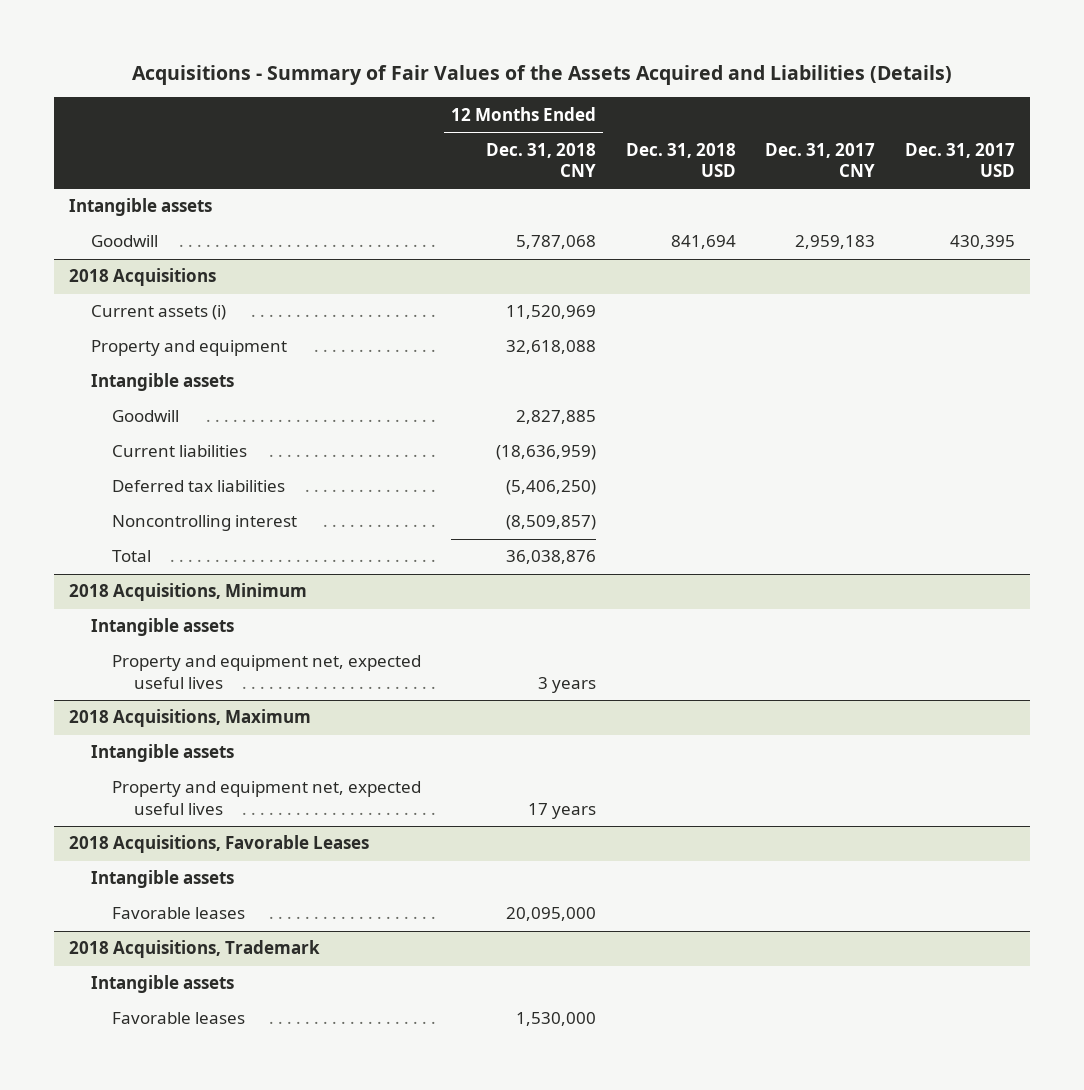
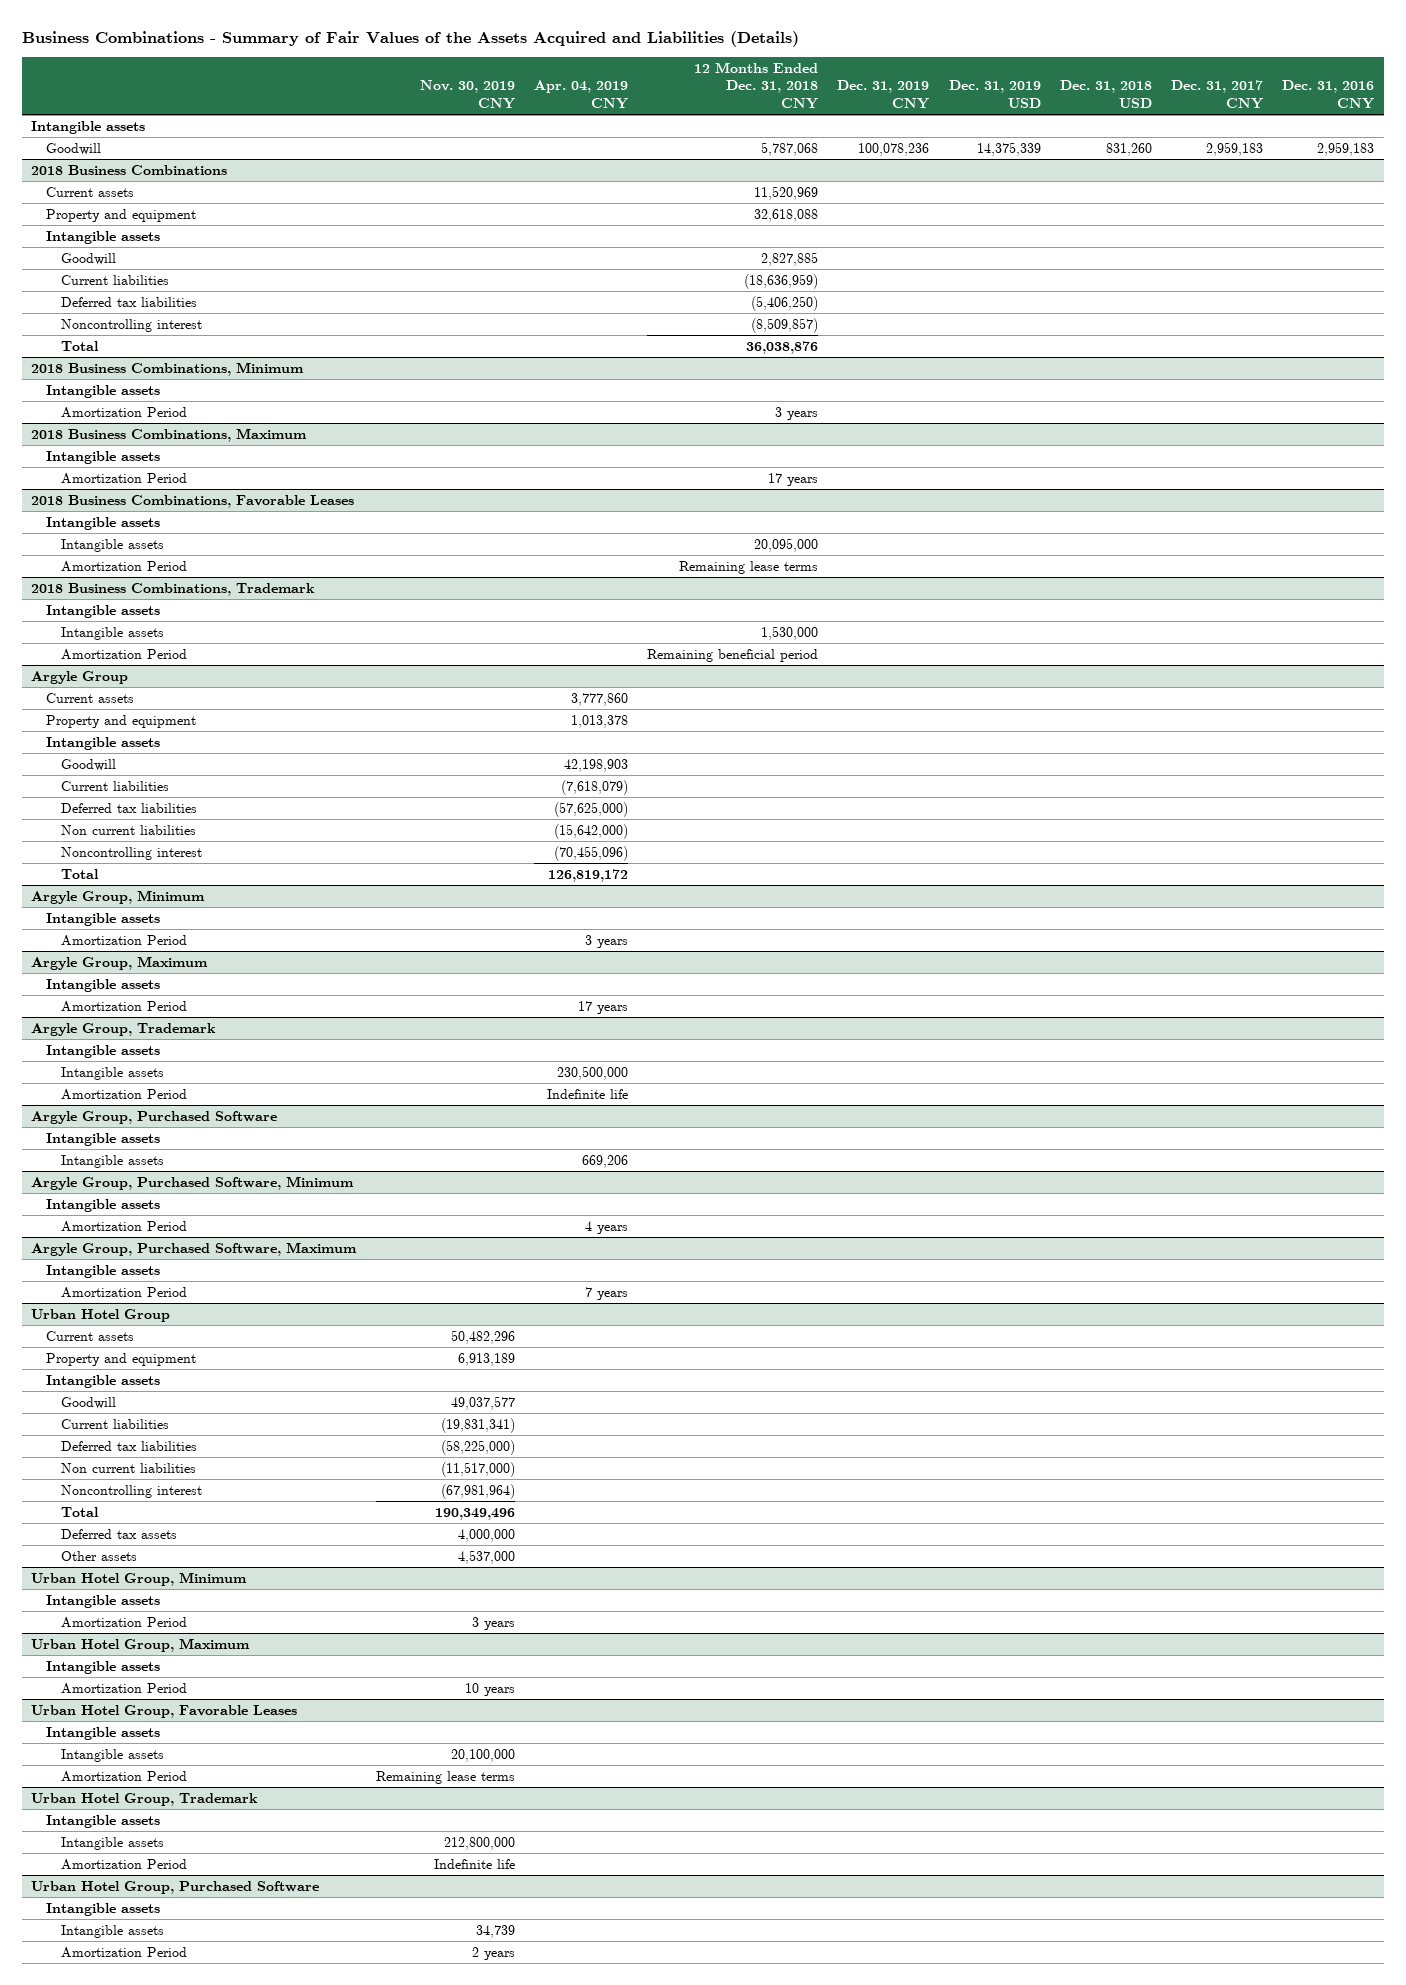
- Acquisitions - Summary of Fair Values of the Assets Acquired and Liabilities (Details)
+ Business Combinations - Summary of Fair Values of the Assets Acquired and Liabilities (Details)
- | 12 Months Ended Dec. 31, 2018 CNY | Dec. 31, 2018 USD | Dec. 31, 2017 CNY | Dec. 31, 2017 USD
+ | Nov. 30, 2019 CNY | Apr. 04, 2019 CNY | 12 Months Ended Dec. 31, 2018 CNY | Dec. 31, 2019 CNY | Dec. 31, 2019 USD | Dec. 31, 2018 USD | Dec. 31, 2017 CNY | Dec. 31, 2016 CNY
- Goodwill | 5,787,068 | 841,694 | 2,959,183 | 430,395
- 2018 Acquisitions
- Current assets (i) | 11,520,969 | | |
+ Goodwill | | | 5,787,068 | 100,078,236 | 14,375,339 | 831,260 | 2,959,183 | 2,959,183
+ 2018 Business Combinations
+ Current assets | | | 11,520,969 | | | | |
- 2018 Acquisitions, Minimum
- Intangible assets
- Property and equipment net, expected useful lives | 3 years | | |
- 2018 Acquisitions, Maximum
- Intangible assets
- Property and equipment net, expected useful lives | 17 years | | |
- 2018 Acquisitions, Favorable Leases
+ 2018 Business Combinations, Minimum
+ Intangible assets
+ Amortization Period | | | 3 years | | | | |
+ 2018 Business Combinations, Maximum
+ Intangible assets
+ Amortization Period | | | 17 years | | | | |
+ 2018 Business Combinations, Favorable Leases
- Favorable leases | 20,095,000 | | |
- 2018 Acquisitions, Trademark
- Intangible assets
- Favorable leases | 1,530,000 | | |
+ Intangible assets | | | 20,095,000 | | | | |
+ Amortization Period | | | Remaining lease terms | | | | |
+ 2018 Business Combinations, Trademark
+ Intangible assets
+ Intangible assets | | | 1,530,000 | | | | |
+ Amortization Period | | | Remaining beneficial period | | | | |
+ Argyle Group
+ Current assets | | 3,777,860 | | | | | |
+ Property and equipment | | 1,013,378 | | | | | |
+ Intangible assets
+ Goodwill | | 42,198,903 | | | | | |
+ Current liabilities | | (7,618,079) | | | | | |
+ Deferred tax liabilities | | (57,625,000) | | | | | |
+ Non current liabilities | | (15,642,000) | | | | | |
+ Noncontrolling interest | | (70,455,096) | | | | | |
+ Total | | 126,819,172 | | | | | |
+ Argyle Group, Minimum
+ Intangible assets
+ Amortization Period | | 3 years | | | | | |
+ Argyle Group, Maximum
+ Intangible assets
+ Amortization Period | | 17 years | | | | | |
+ Argyle Group, Trademark
+ Intangible assets
+ Intangible assets | | 230,500,000 | | | | | |
+ Amortization Period | | Indefinite life | | | | | |
+ Argyle Group, Purchased Software
+ Intangible assets
+ Intangible assets | | 669,206 | | | | | |
+ Argyle Group, Purchased Software, Minimum
+ Intangible assets
+ Amortization Period | | 4 years | | | | | |
+ Argyle Group, Purchased Software, Maximum
+ Intangible assets
+ Amortization Period | | 7 years | | | | | |
+ Urban Hotel Group
+ Current assets | 50,482,296 | | | | | | |
+ Property and equipment | 6,913,189 | | | | | | |
+ Intangible assets
+ Goodwill | 49,037,577 | | | | | | |
+ Current liabilities | (19,831,341) | | | | | | |
+ Deferred tax liabilities | (58,225,000) | | | | | | |
+ Non current liabilities | (11,517,000) | | | | | | |
+ Noncontrolling interest | (67,981,964) | | | | | | |
+ Total | 190,349,496 | | | | | | |
+ Deferred tax assets | 4,000,000 | | | | | | |
+ Other assets | 4,537,000 | | | | | | |
+ Urban Hotel Group, Minimum
+ Intangible assets
+ Amortization Period | 3 years | | | | | | |
+ Urban Hotel Group, Maximum
+ Intangible assets
+ Amortization Period | 10 years | | | | | | |
+ Urban Hotel Group, Favorable Leases
+ Intangible assets
+ Intangible assets | 20,100,000 | | | | | | |
+ Amortization Period | Remaining lease terms | | | | | | |
+ Urban Hotel Group, Trademark
+ Intangible assets
+ Intangible assets | 212,800,000 | | | | | | |
+ Amortization Period | Indefinite life | | | | | | |
+ Urban Hotel Group, Purchased Software
+ Intangible assets
+ Intangible assets | 34,739 | | | | | | |
+ Amortization Period | 2 years | | | | | | |

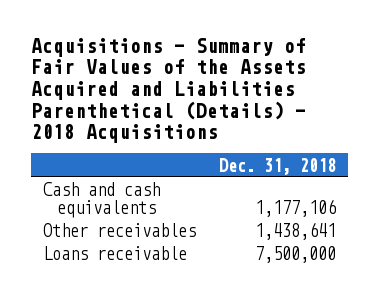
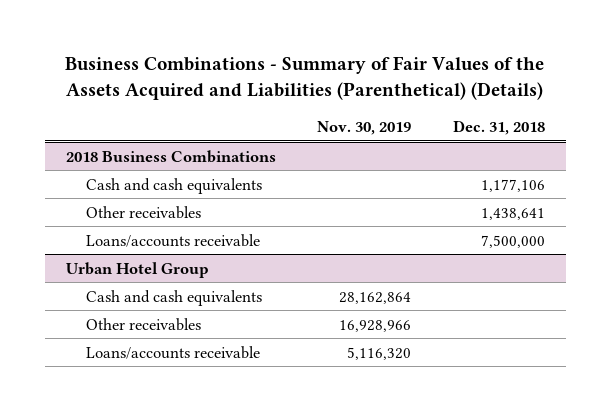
- Acquisitions - Summary of Fair Values of the Assets Acquired and Liabilities Parenthetical (Details) - 2018 Acquisitions
+ Business Combinations - Summary of Fair Values of the Assets Acquired and Liabilities (Parenthetical) (Details)
- | Dec. 31, 2018
+ | Nov. 30, 2019 | Dec. 31, 2018
+ 2018 Business Combinations
- Loans receivable | 7,500,000
+ Loans/accounts receivable | | 7,500,000
+ Urban Hotel Group
+ Cash and cash equivalents | 28,162,864 |
+ Other receivables | 16,928,966 |
+ Loans/accounts receivable | 5,116,320 |

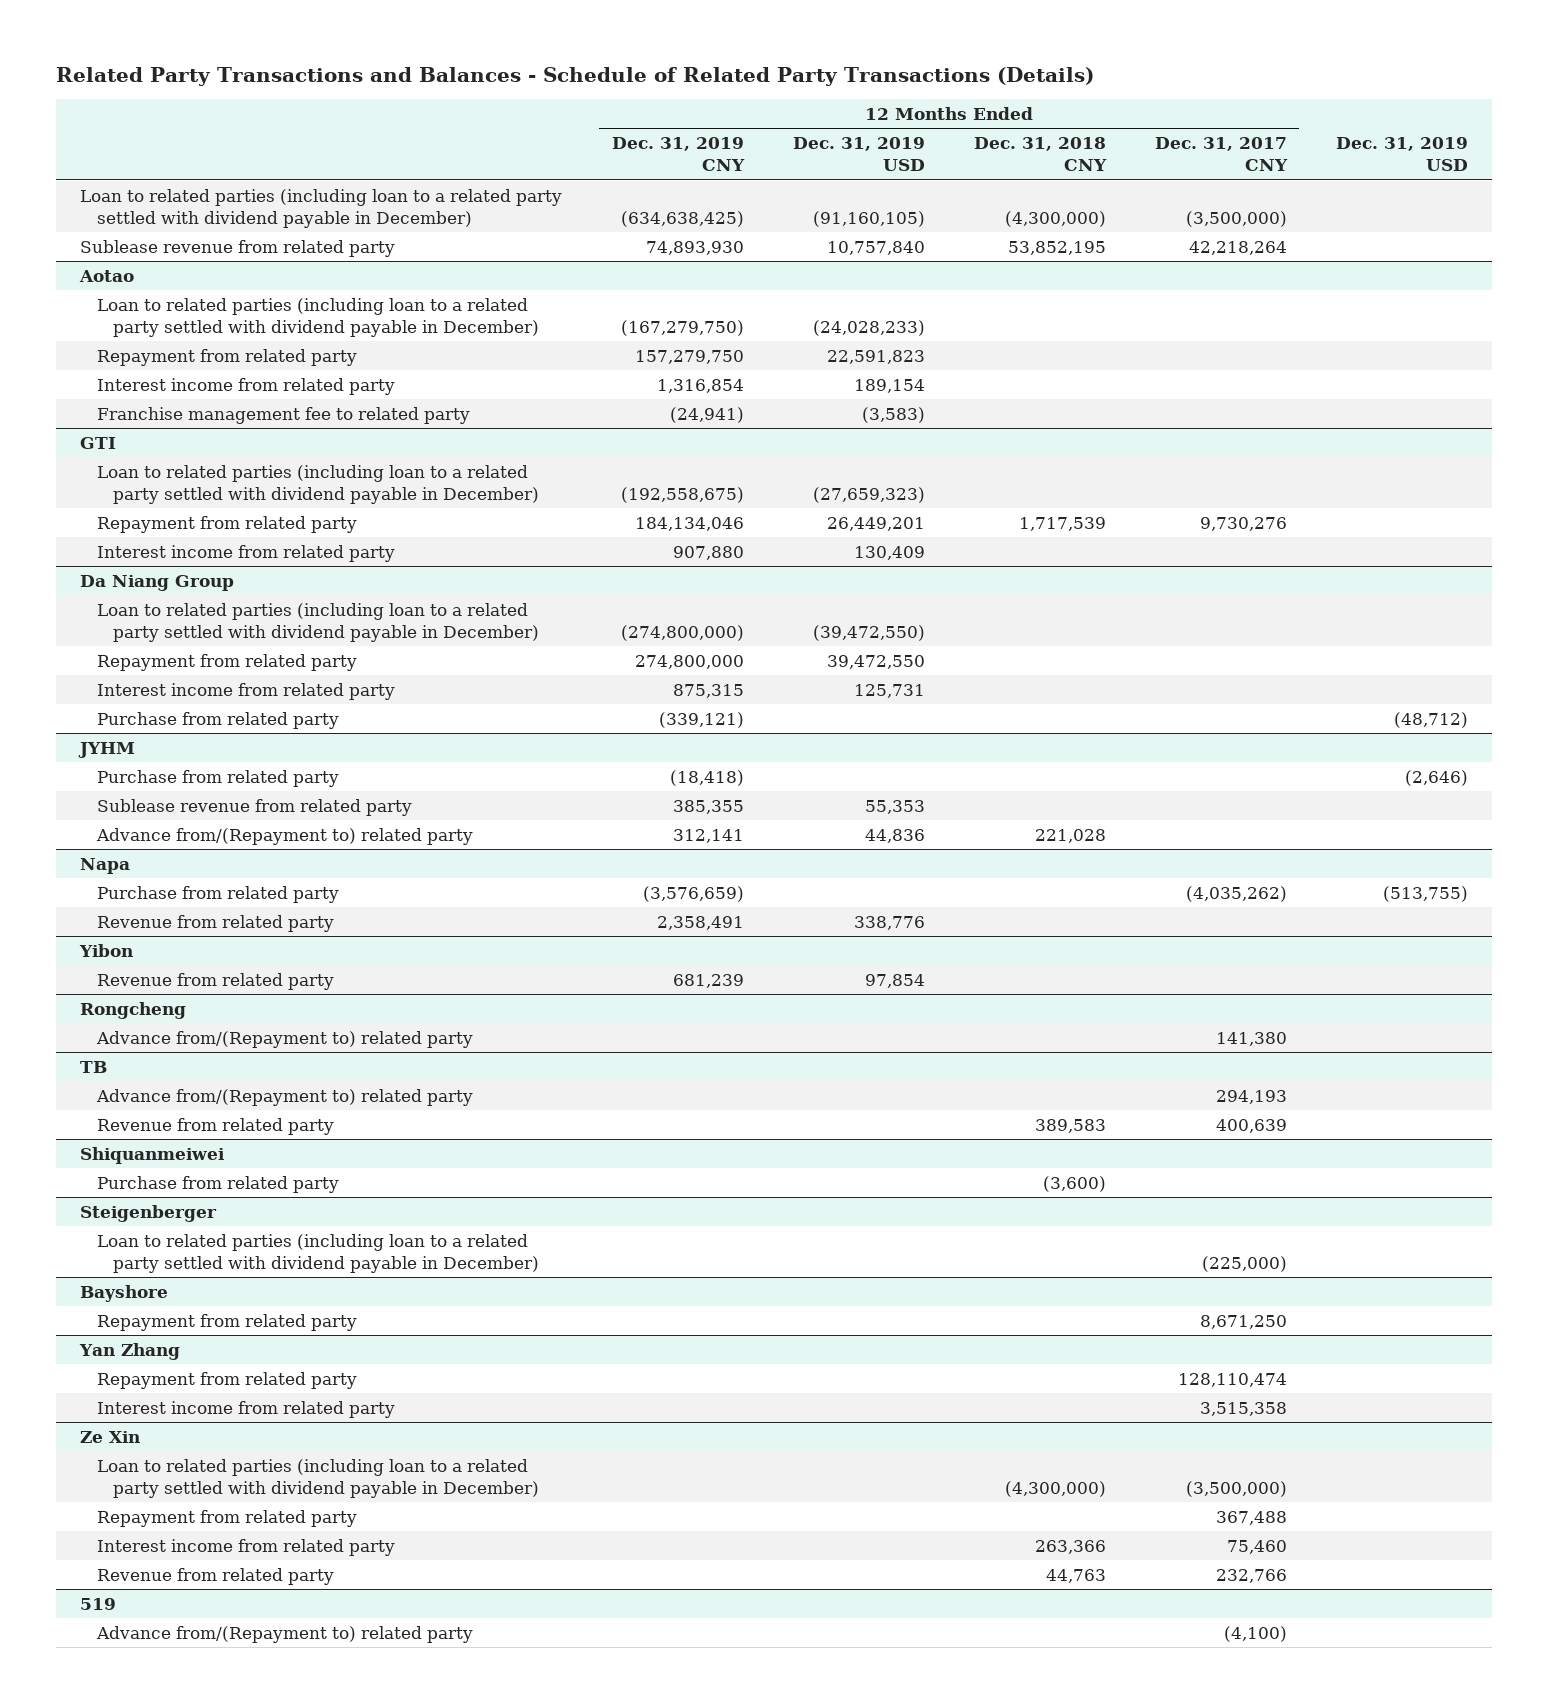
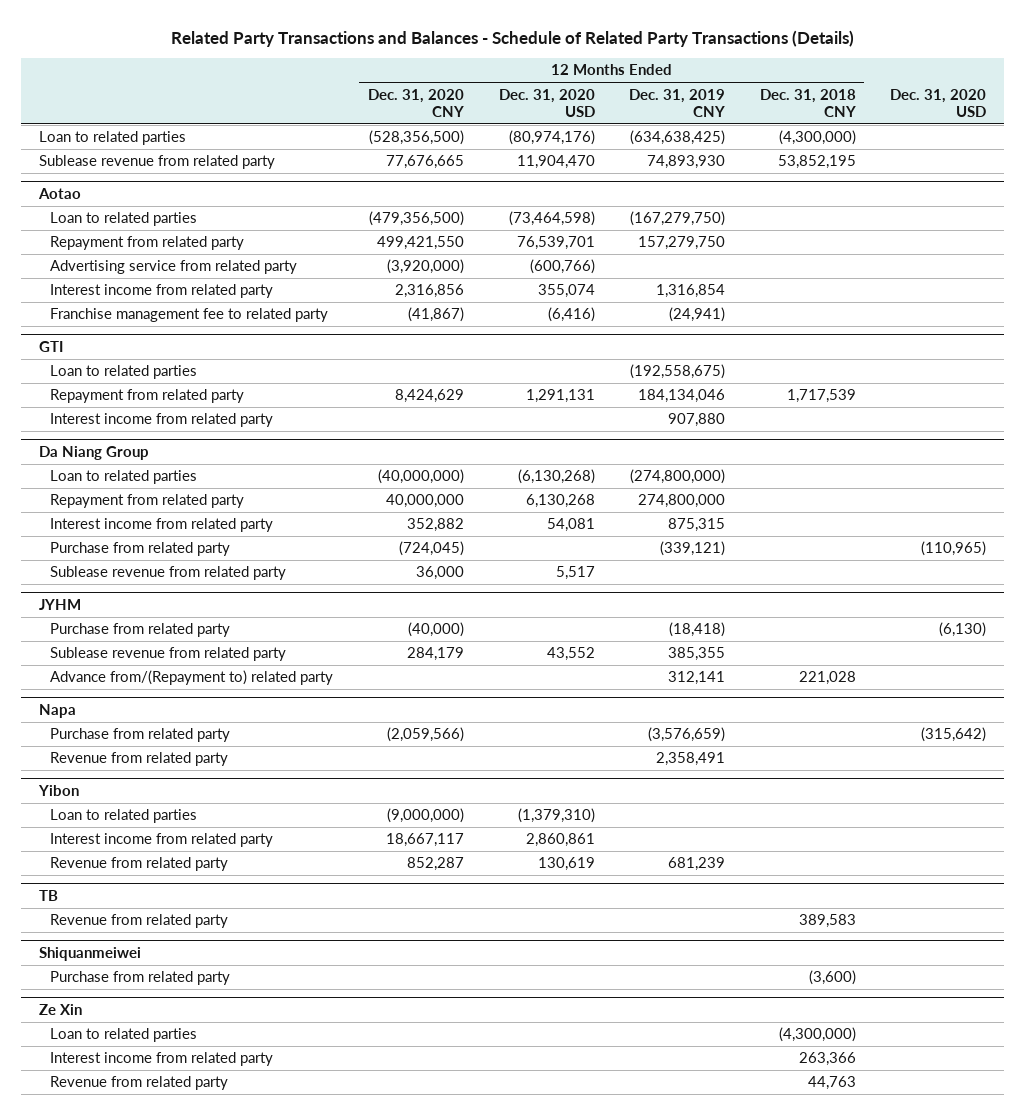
- | 12 Months Ended Dec. 31, 2019 CNY | 12 Months Ended Dec. 31, 2019 USD | 12 Months Ended Dec. 31, 2018 CNY | 12 Months Ended Dec. 31, 2017 CNY | Dec. 31, 2019 USD
+ | 12 Months Ended Dec. 31, 2020 CNY | 12 Months Ended Dec. 31, 2020 USD | 12 Months Ended Dec. 31, 2019 CNY | 12 Months Ended Dec. 31, 2018 CNY | Dec. 31, 2020 USD
- Loan to related parties (including loan to a related party settled with dividend payable in December) | (634,638,425) | (91,160,105) | (4,300,000) | (3,500,000) |
+ Loan to related parties | (528,356,500) | (80,974,176) | (634,638,425) | (4,300,000) |
@ Aotao
- Loan to related parties (including loan to a related party settled with dividend payable in December) | (167,279,750) | (24,028,233) | | |
+ Loan to related parties | (479,356,500) | (73,464,598) | (167,279,750) | |
+ Advertising service from related party | (3,920,000) | (600,766) | | |
@ GTI
- Loan to related parties (including loan to a related party settled with dividend payable in December) | (192,558,675) | (27,659,323) | | |
+ Loan to related parties | | | (192,558,675) | |
@ Da Niang Group
- Loan to related parties (including loan to a related party settled with dividend payable in December) | (274,800,000) | (39,472,550) | | |
+ Loan to related parties | (40,000,000) | (6,130,268) | (274,800,000) | |
+ Sublease revenue from related party | 36,000 | 5,517 | | |
@ Yibon
+ Loan to related parties | (9,000,000) | (1,379,310) | | |
+ Interest income from related party | 18,667,117 | 2,860,861 | | |
- Rongcheng
- Advance from/(Repayment to) related party | | | | 141,380 |
@ TB
- Advance from/(Repayment to) related party | | | | 294,193 |
- Steigenberger
- Loan to related parties (including loan to a related party settled with dividend payable in December) | | | | (225,000) |
- Bayshore
- Repayment from related party | | | | 8,671,250 |
- Yan Zhang
- Repayment from related party | | | | 128,110,474 |
- Interest income from related party | | | | 3,515,358 |
@ Ze Xin
- Loan to related parties (including loan to a related party settled with dividend payable in December) | | | (4,300,000) | (3,500,000) |
- Repayment from related party | | | | 367,488 |
+ Loan to related parties | | | | (4,300,000) |
- 519
- Advance from/(Repayment to) related party | | | | (4,100) |

